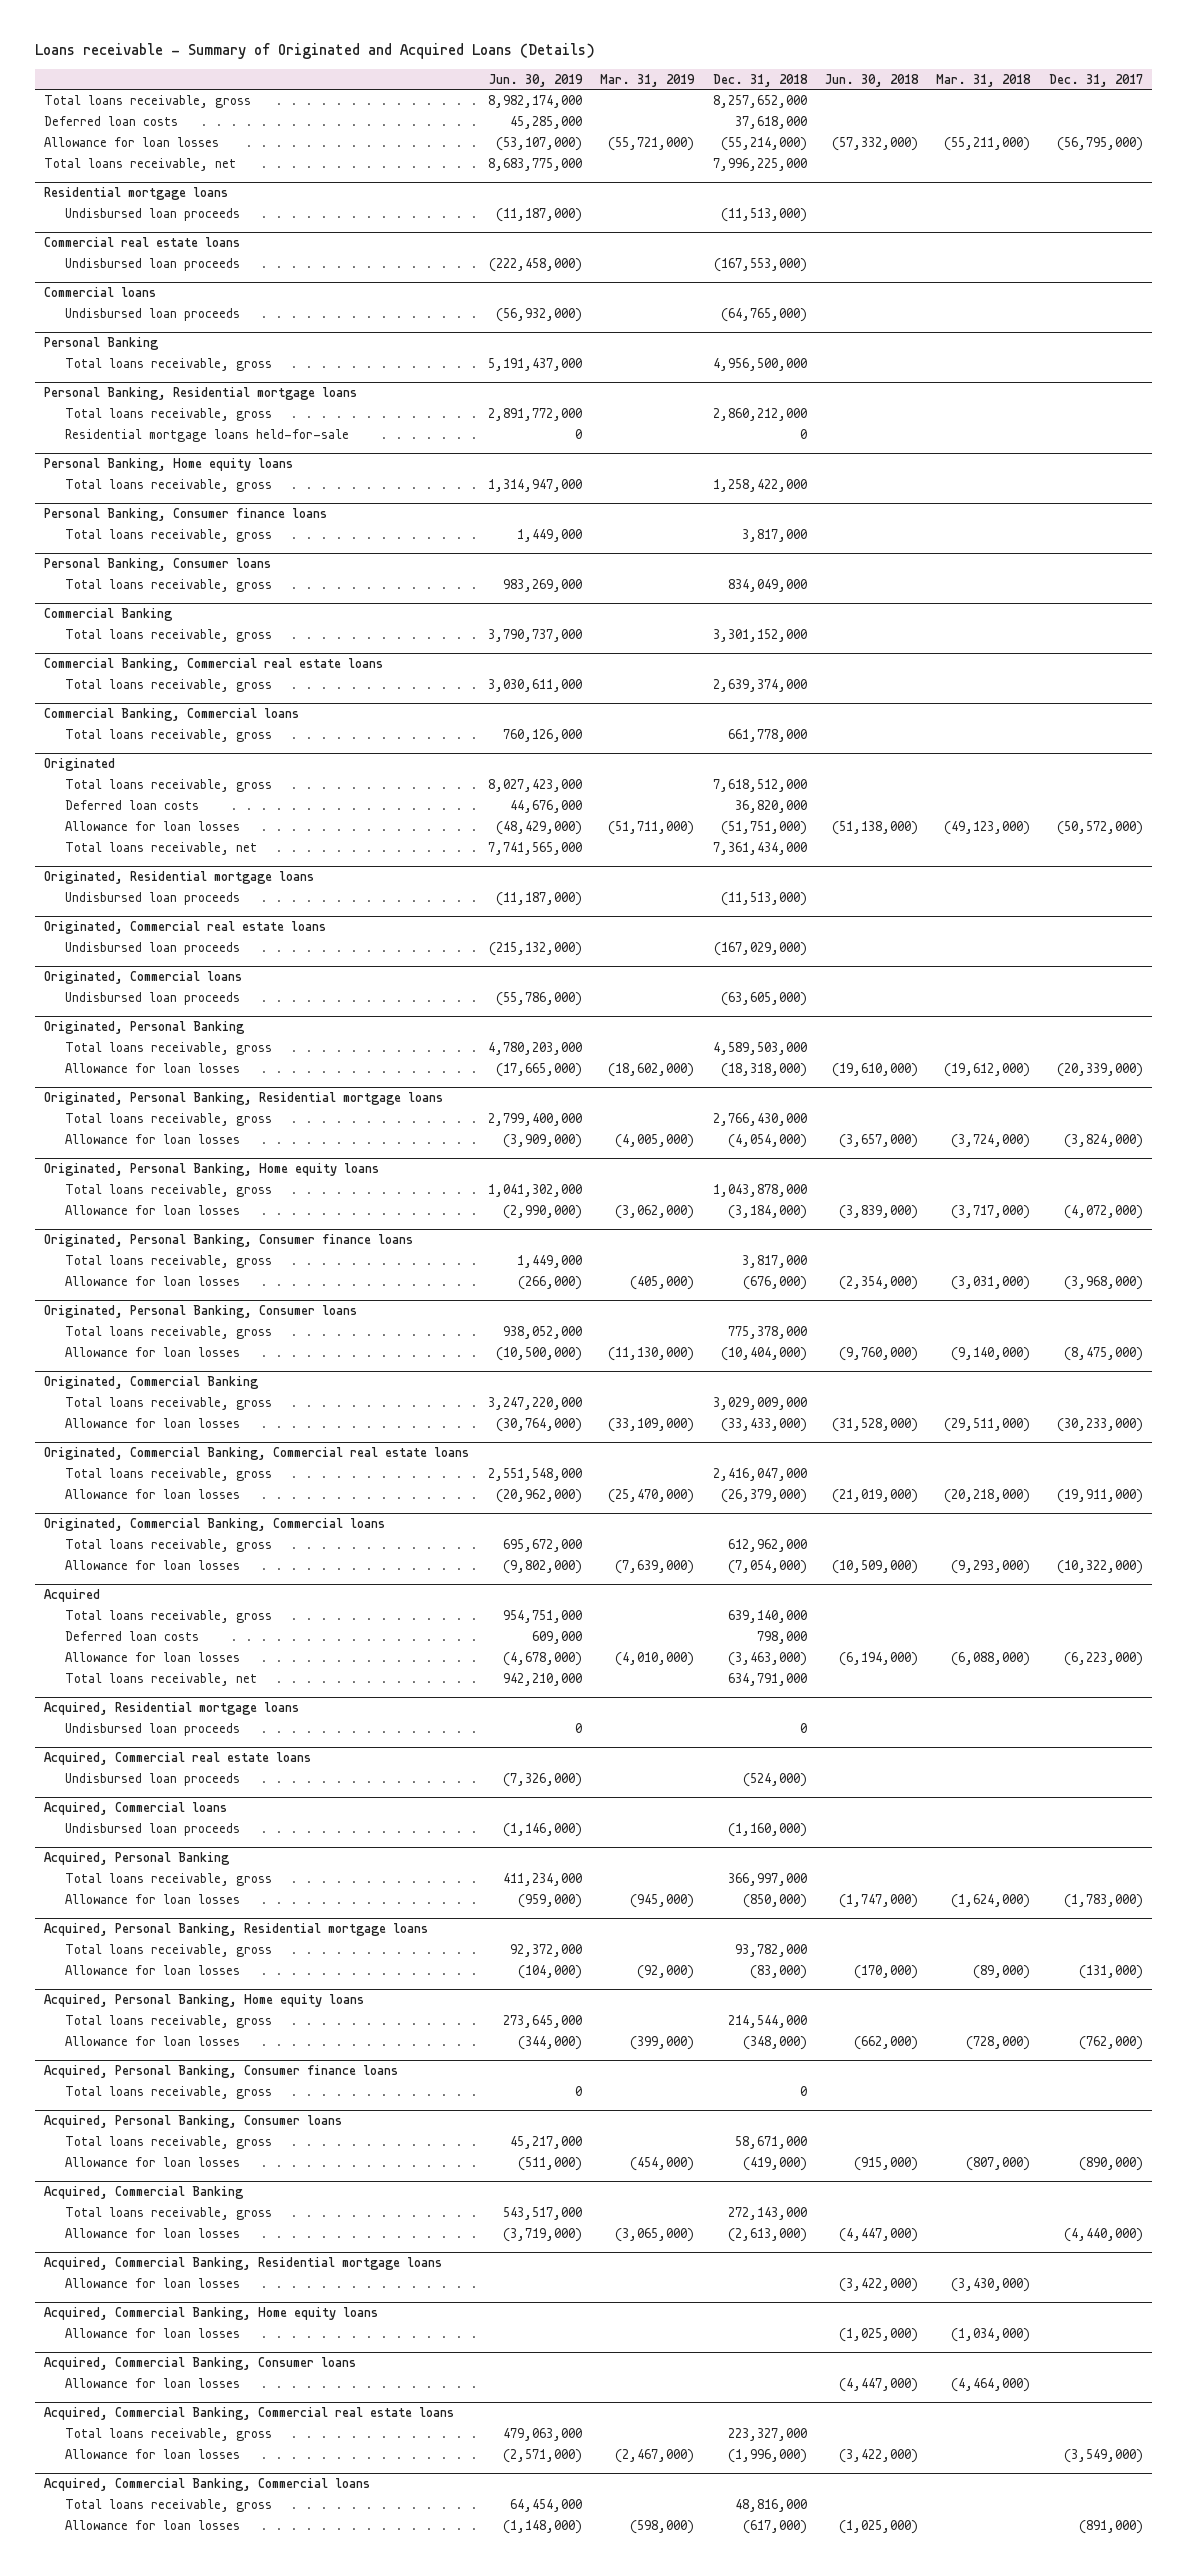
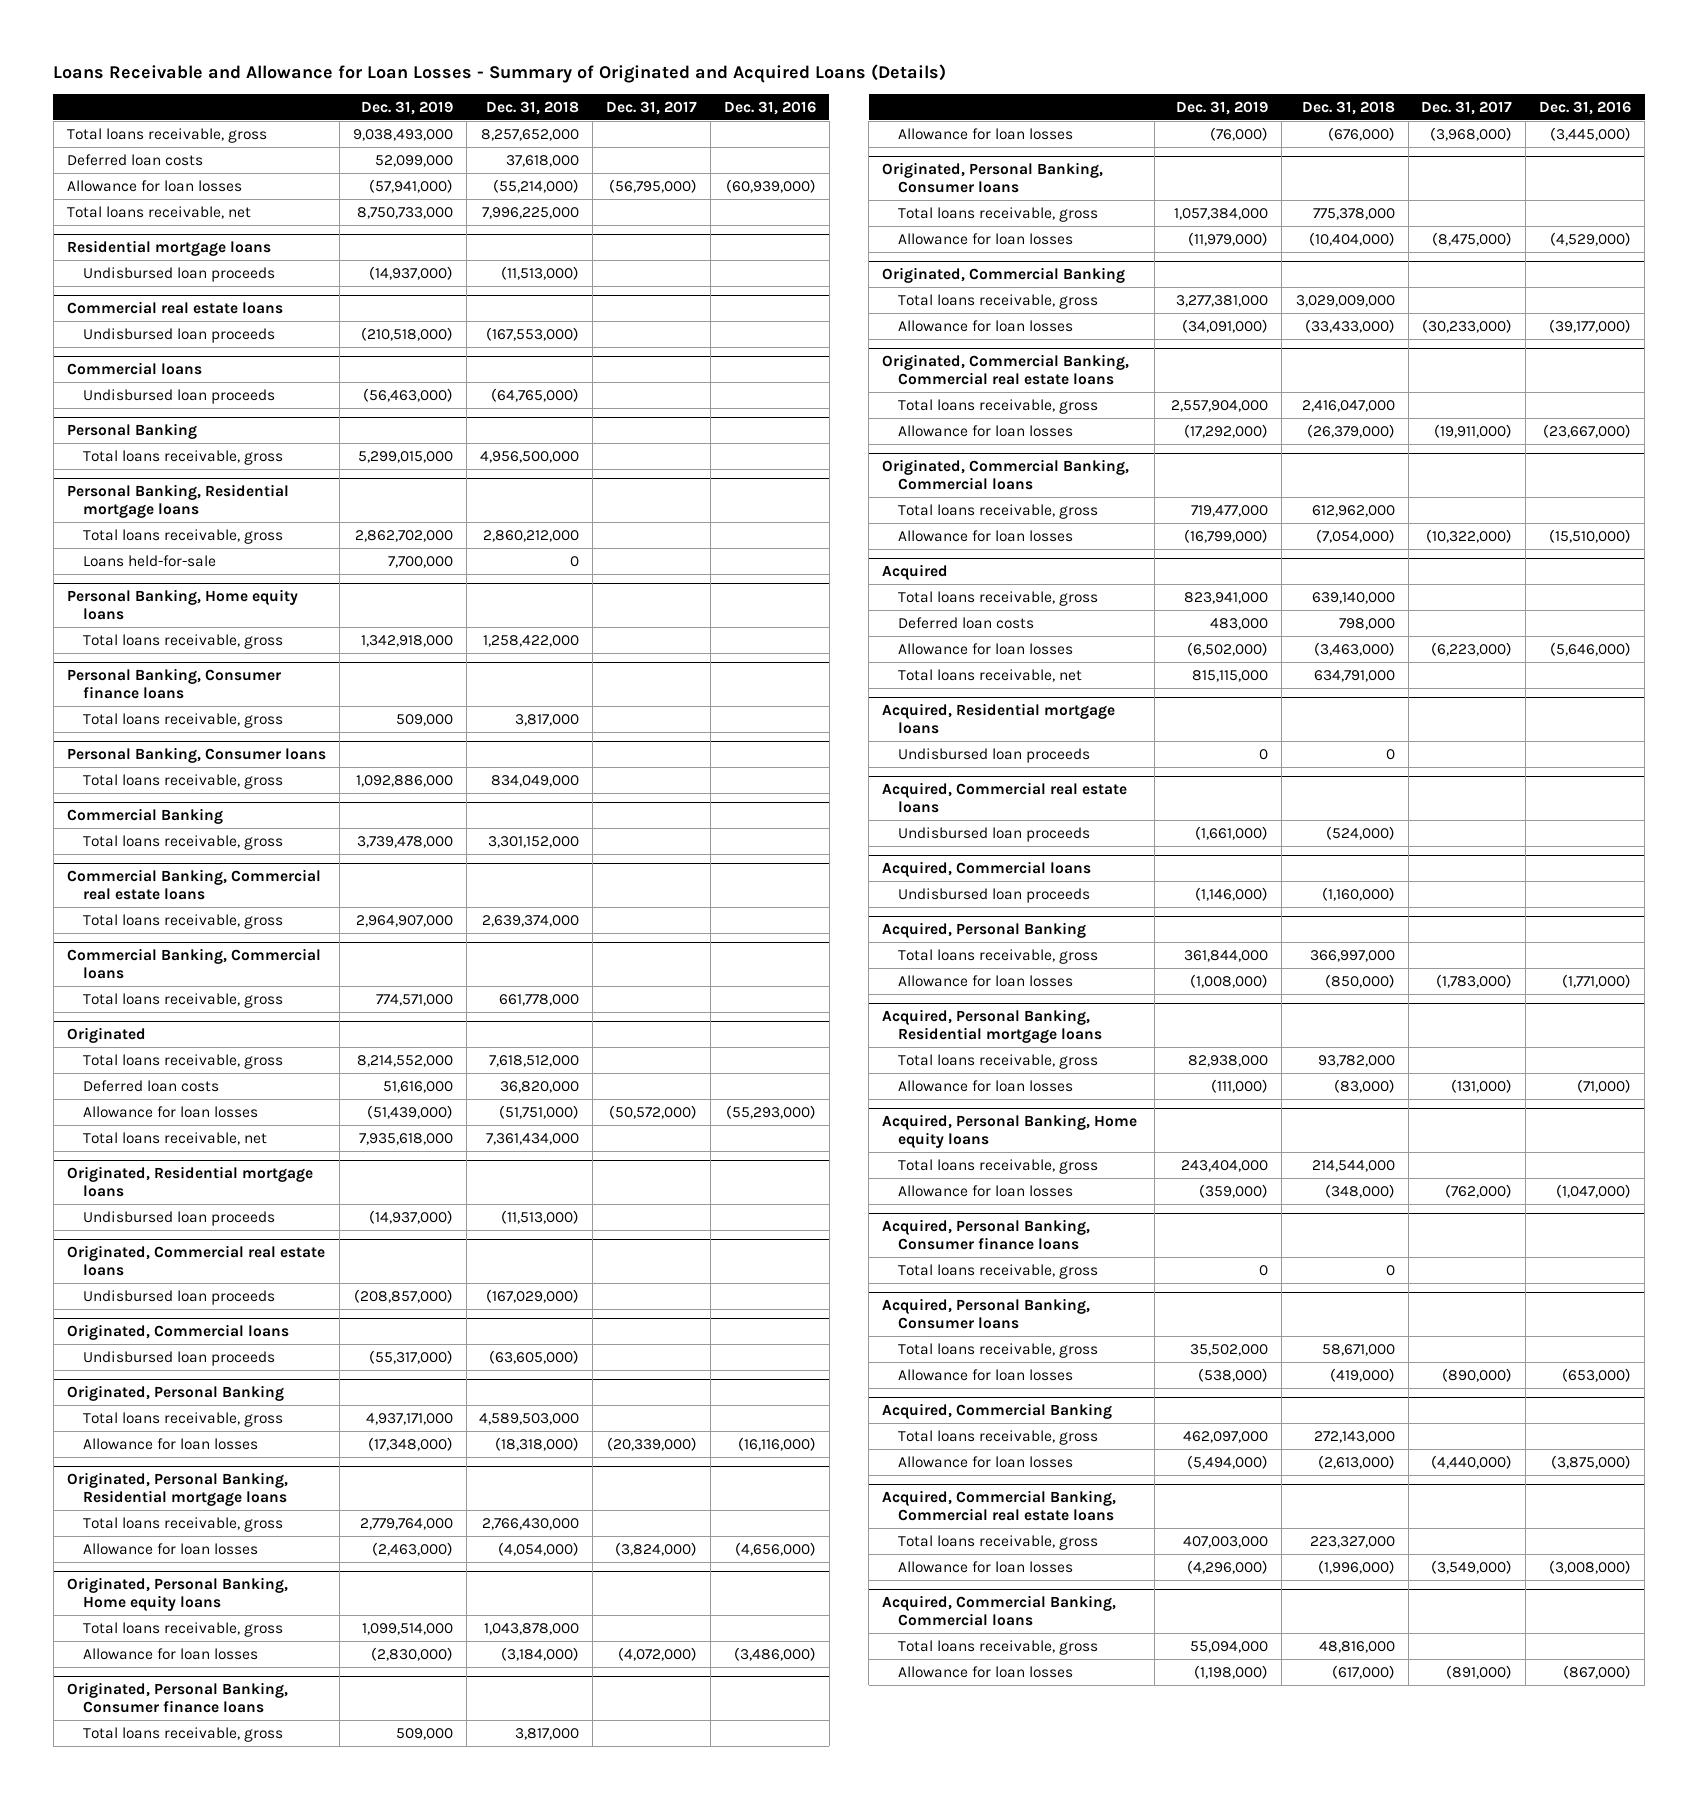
- Loans receivable - Summary of Originated and Acquired Loans (Details)
+ Loans Receivable and Allowance for Loan Losses - Summary of Originated and Acquired Loans (Details)
- | Jun. 30, 2019 | Mar. 31, 2019 | Dec. 31, 2018 | Jun. 30, 2018 | Mar. 31, 2018 | Dec. 31, 2017
+ | Dec. 31, 2019 | Dec. 31, 2018 | Dec. 31, 2017 | Dec. 31, 2016
@ Personal Banking, Residential mortgage loans
- Residential mortgage loans held-for-sale | 0 | | 0 | | |
+ Loans held-for-sale | 7,700,000 | 0 | |
- Acquired, Commercial Banking, Residential mortgage loans
- Allowance for loan losses | | | | (3,422,000) | (3,430,000) |
- Acquired, Commercial Banking, Home equity loans
- Allowance for loan losses | | | | (1,025,000) | (1,034,000) |
- Acquired, Commercial Banking, Consumer loans
- Allowance for loan losses | | | | (4,447,000) | (4,464,000) |

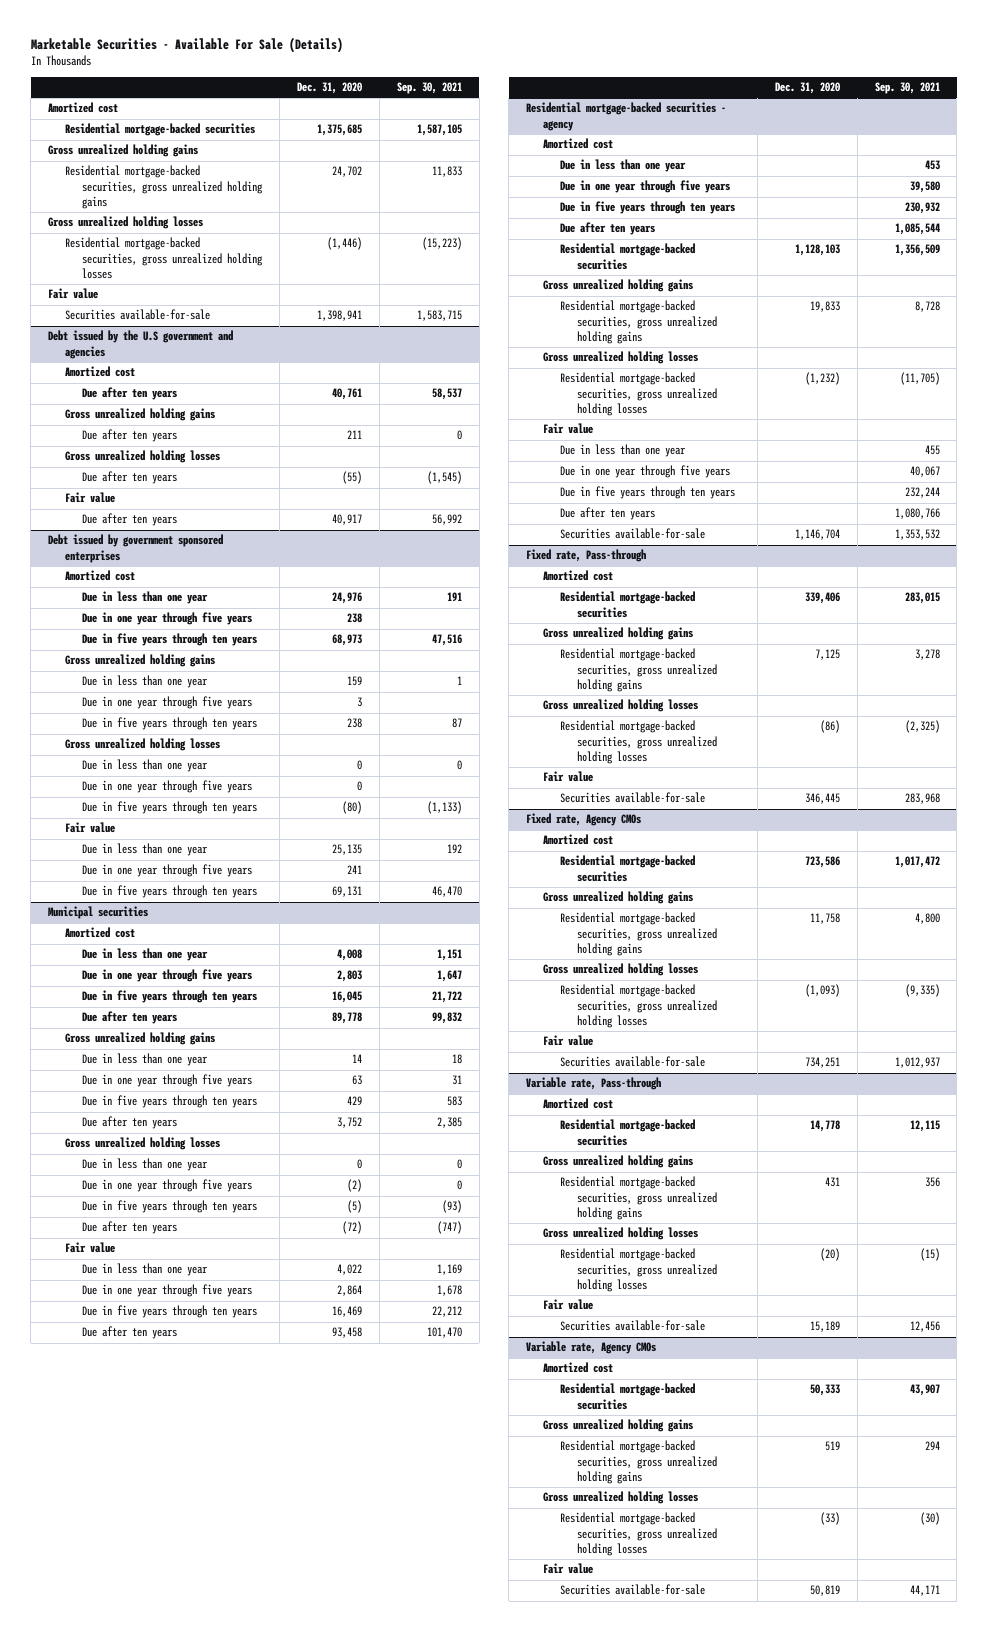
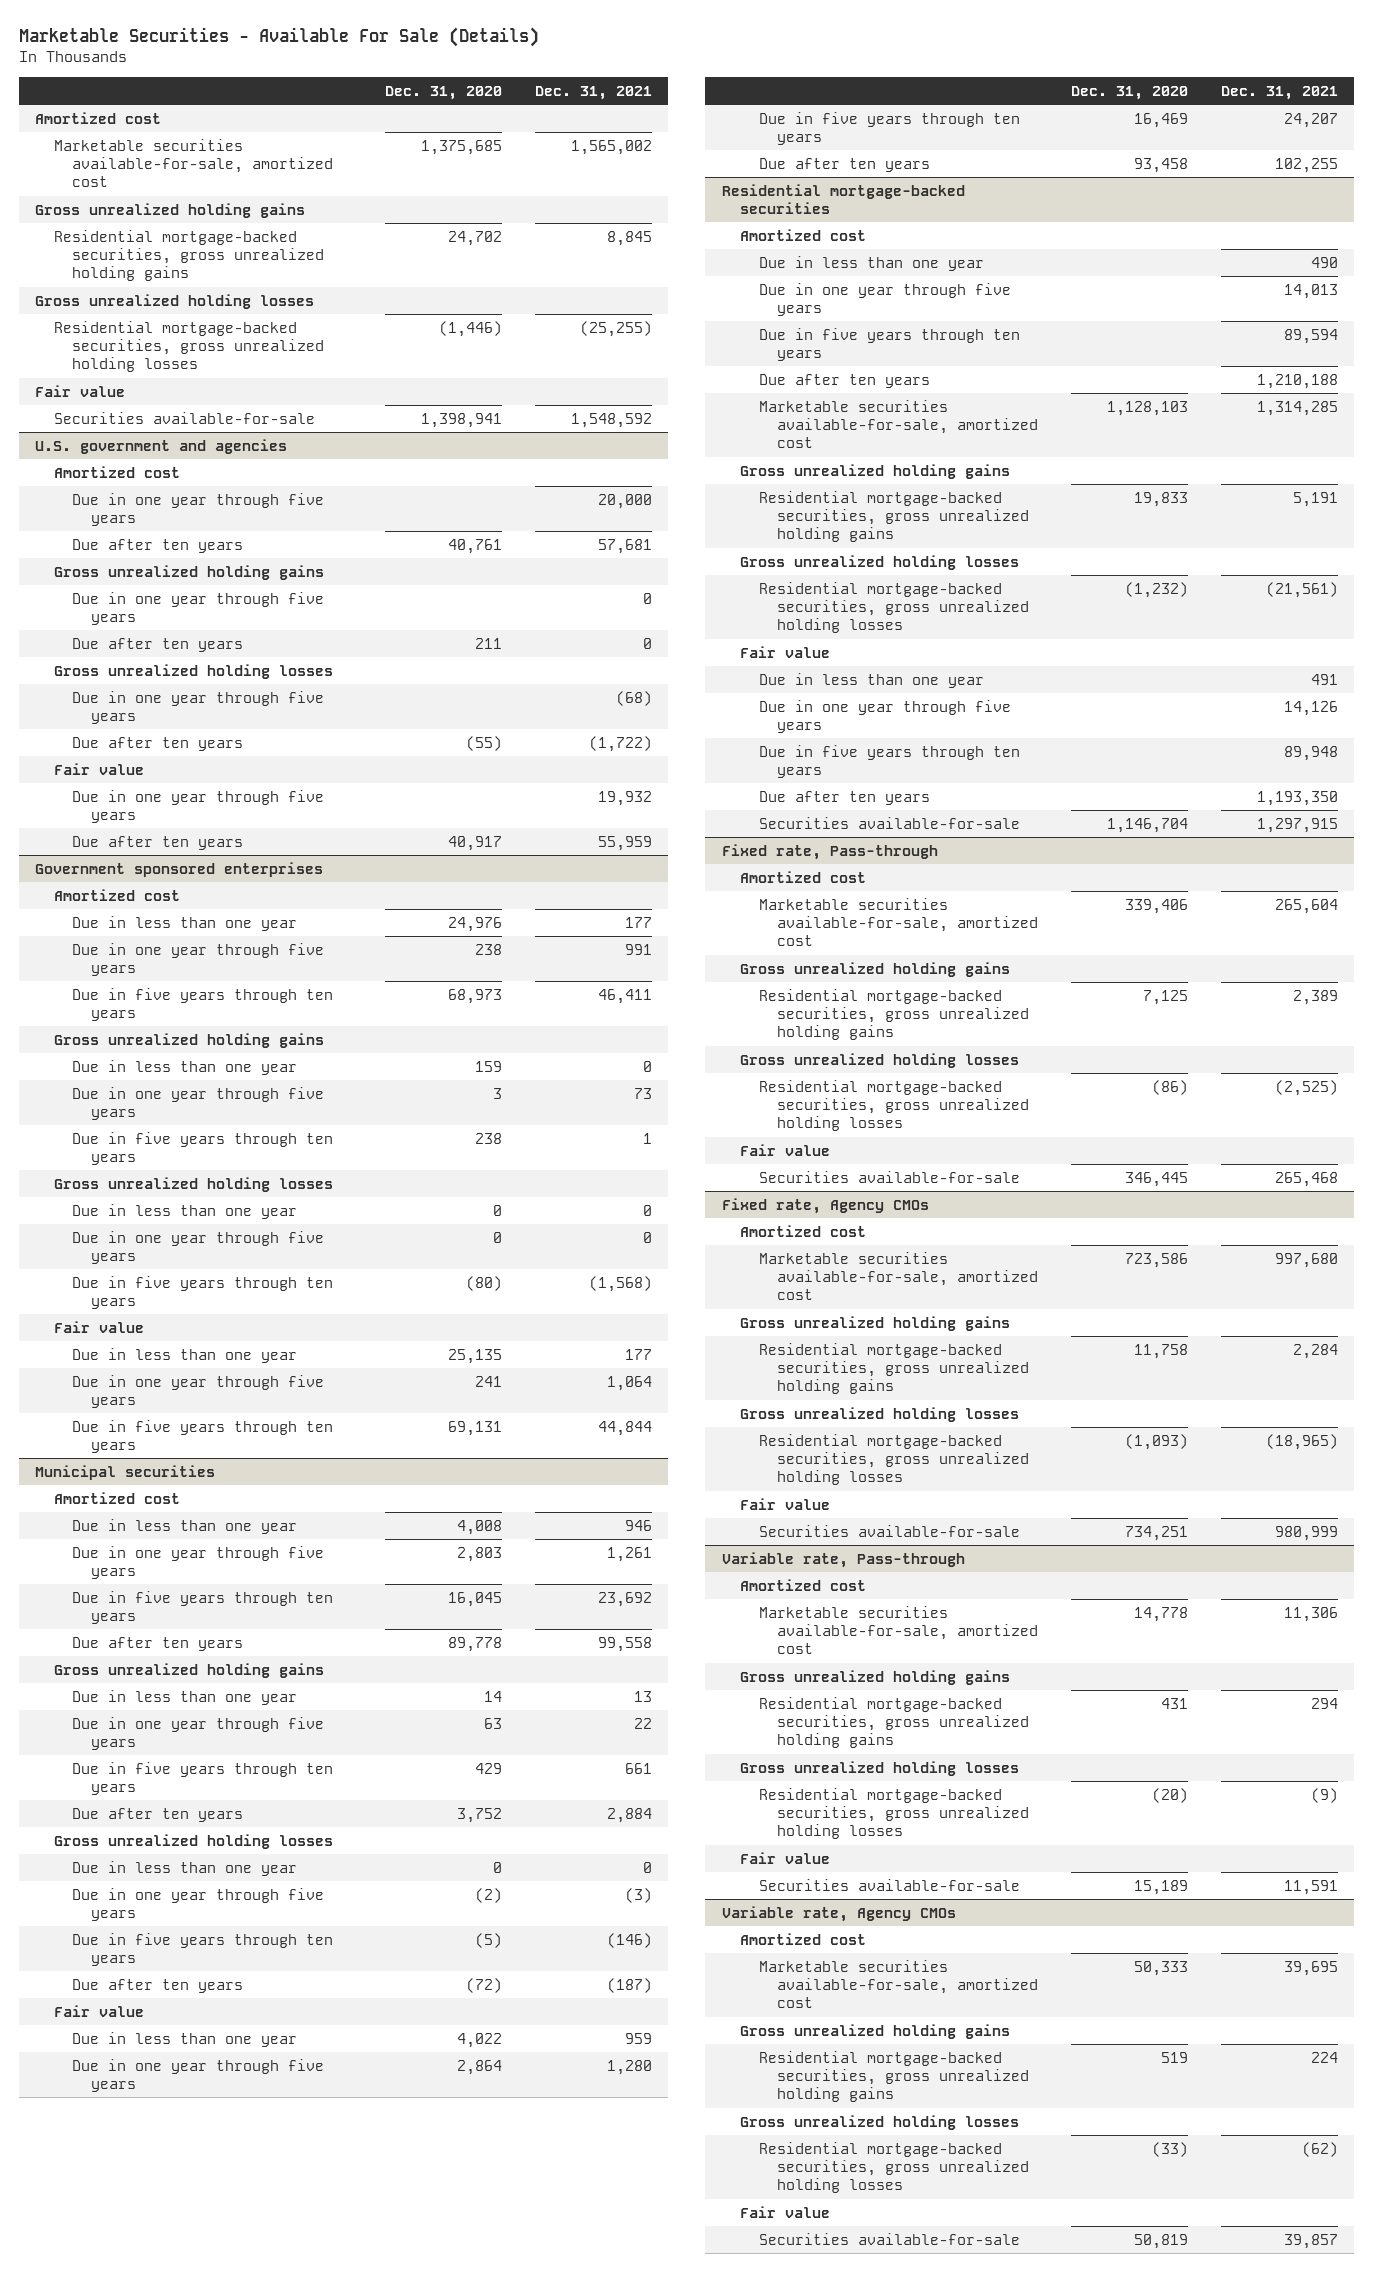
- | Dec. 31, 2020 | Sep. 30, 2021
+ | Dec. 31, 2020 | Dec. 31, 2021
- Residential mortgage-backed securities | 1,375,685 | 1,587,105
+ Marketable securities available-for-sale, amortized cost | 1,375,685 | 1,565,002
- Debt issued by the U.S government and agencies
+ U.S. government and agencies
+ Due in one year through five years | | 20,000
+ Due in one year through five years | | 0
+ Due in one year through five years | | (68)
+ Due in one year through five years | | 19,932
- Debt issued by government sponsored enterprises
+ Government sponsored enterprises
- Residential mortgage-backed securities - agency
+ Residential mortgage-backed securities
- Residential mortgage-backed securities | 1,128,103 | 1,356,509
+ Marketable securities available-for-sale, amortized cost | 1,128,103 | 1,314,285
@ Fixed rate, Pass-through
- Residential mortgage-backed securities | 339,406 | 283,015
+ Marketable securities available-for-sale, amortized cost | 339,406 | 265,604
@ Fixed rate, Agency CMOs
- Residential mortgage-backed securities | 723,586 | 1,017,472
+ Marketable securities available-for-sale, amortized cost | 723,586 | 997,680
@ Variable rate, Pass-through
- Residential mortgage-backed securities | 14,778 | 12,115
+ Marketable securities available-for-sale, amortized cost | 14,778 | 11,306
@ Variable rate, Agency CMOs
- Residential mortgage-backed securities | 50,333 | 43,907
+ Marketable securities available-for-sale, amortized cost | 50,333 | 39,695

